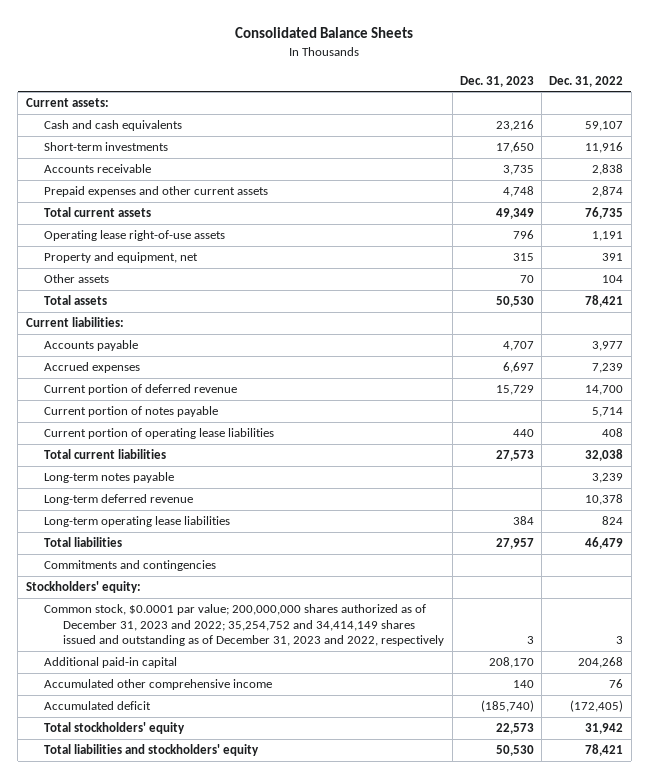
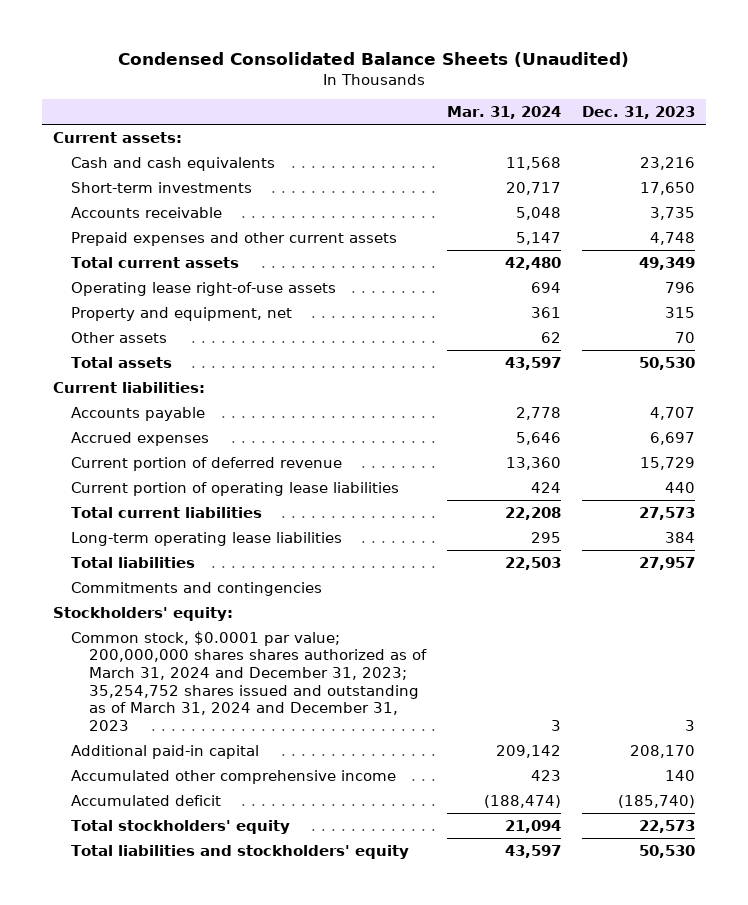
- Consolidated Balance Sheets
+ Condensed Consolidated Balance Sheets (Unaudited)
- | Dec. 31, 2023 | Dec. 31, 2022
+ | Mar. 31, 2024 | Dec. 31, 2023
- Current portion of notes payable | | 5,714
- Long-term notes payable | | 3,239
- Long-term deferred revenue | | 10,378
- Common stock, $0.0001 par value; 200,000,000 shares authorized as of December 31, 2023 and 2022; 35,254,752 and 34,414,149 shares issued and outstanding as of December 31, 2023 and 2022, respectively | 3 | 3
+ Common stock, $0.0001 par value; 200,000,000 shares shares authorized as of March 31, 2024 and December 31, 2023; 35,254,752 shares issued and outstanding as of March 31, 2024 and December 31, 2023 | 3 | 3

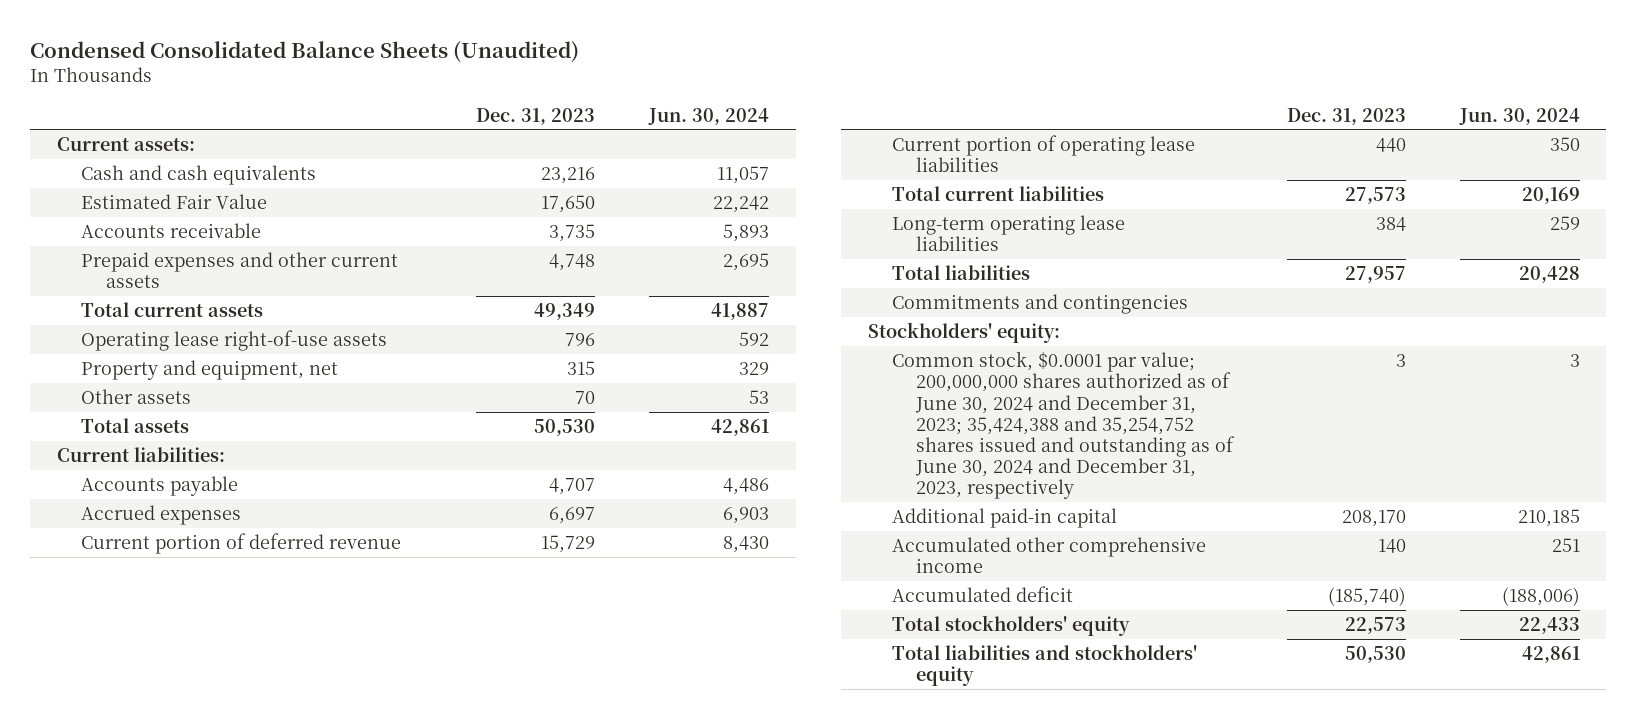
- | Mar. 31, 2024 | Dec. 31, 2023
+ | Dec. 31, 2023 | Jun. 30, 2024
- Short-term investments | 20,717 | 17,650
+ Estimated Fair Value | 17,650 | 22,242
- Common stock, $0.0001 par value; 200,000,000 shares shares authorized as of March 31, 2024 and December 31, 2023; 35,254,752 shares issued and outstanding as of March 31, 2024 and December 31, 2023 | 3 | 3
+ Common stock, $0.0001 par value; 200,000,000 shares authorized as of June 30, 2024 and December 31, 2023; 35,424,388 and 35,254,752 shares issued and outstanding as of June 30, 2024 and December 31, 2023, respectively | 3 | 3

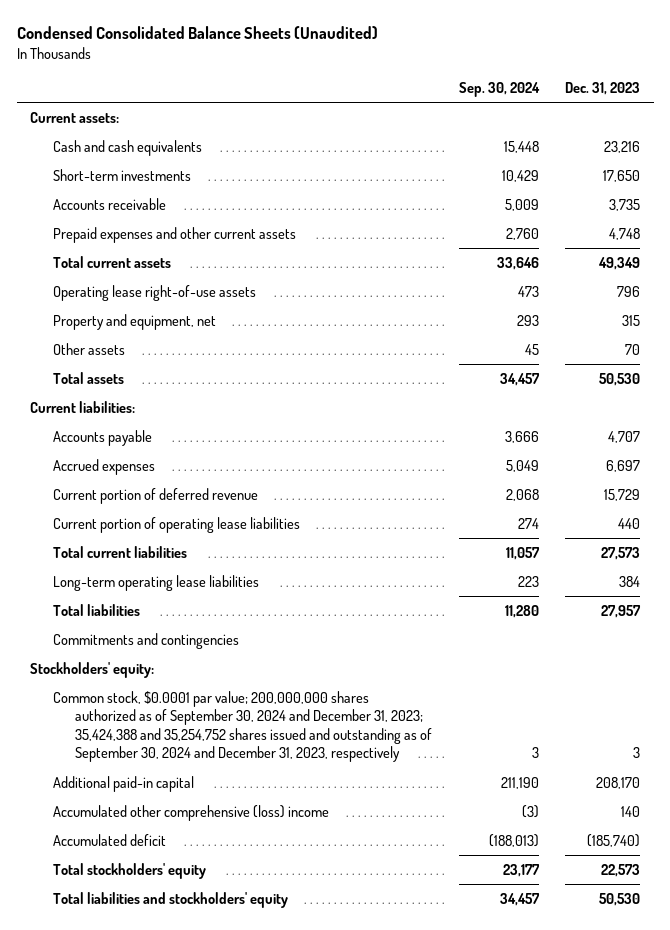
- | Dec. 31, 2023 | Jun. 30, 2024
+ | Sep. 30, 2024 | Dec. 31, 2023
- Estimated Fair Value | 17,650 | 22,242
+ Short-term investments | 10,429 | 17,650
- Common stock, $0.0001 par value; 200,000,000 shares authorized as of June 30, 2024 and December 31, 2023; 35,424,388 and 35,254,752 shares issued and outstanding as of June 30, 2024 and December 31, 2023, respectively | 3 | 3
+ Common stock, $0.0001 par value; 200,000,000 shares authorized as of September 30, 2024 and December 31, 2023; 35,424,388 and 35,254,752 shares issued and outstanding as of September 30, 2024 and December 31, 2023, respectively | 3 | 3
- Accumulated other comprehensive income | 140 | 251
+ Accumulated other comprehensive (loss) income | (3) | 140

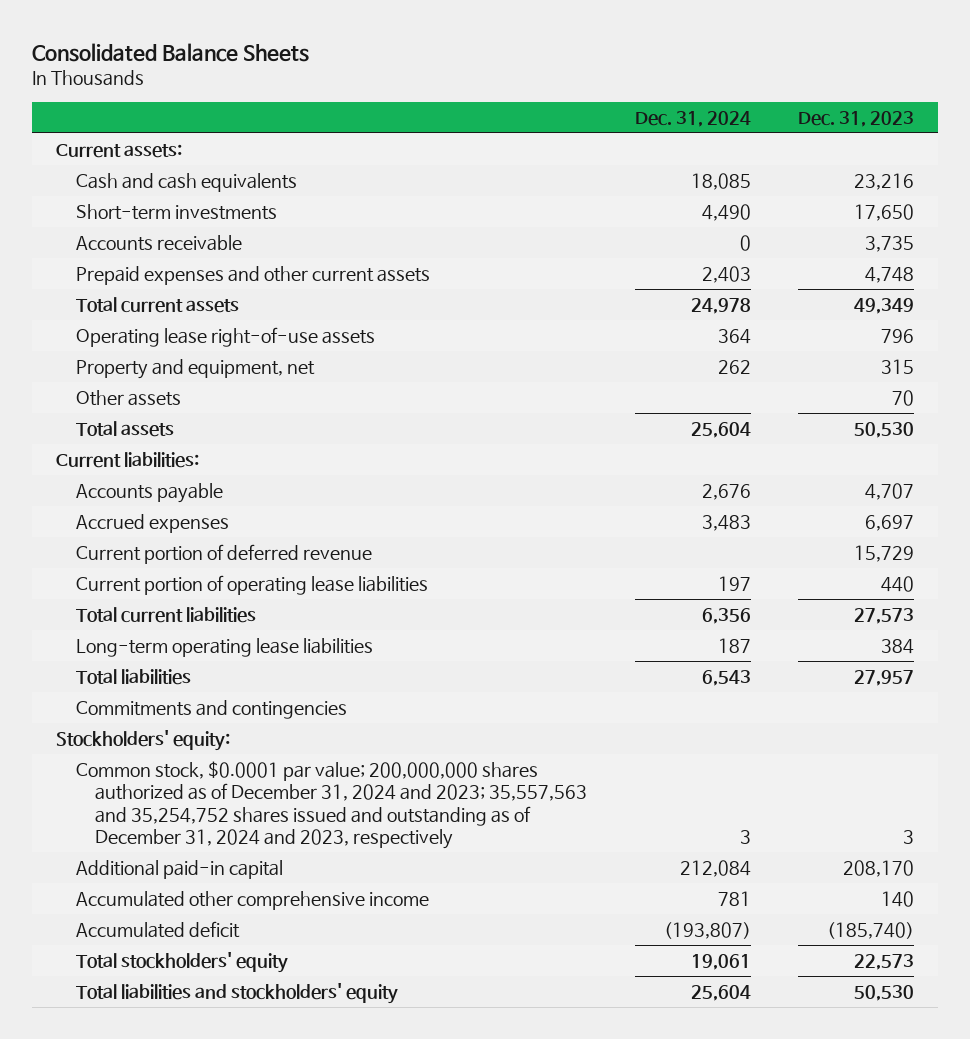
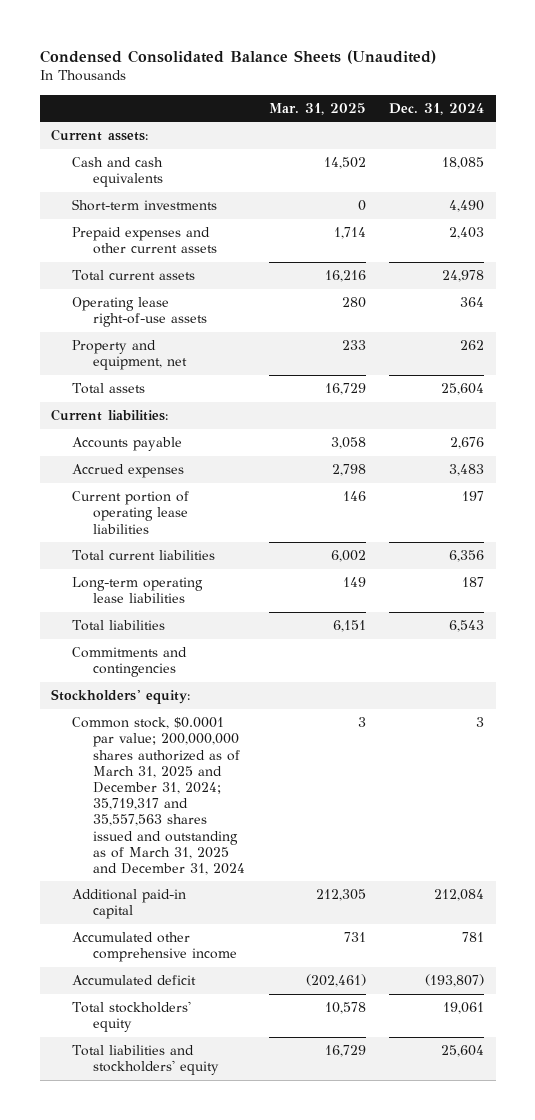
- Consolidated Balance Sheets
+ Condensed Consolidated Balance Sheets (Unaudited)
- | Dec. 31, 2024 | Dec. 31, 2023
+ | Mar. 31, 2025 | Dec. 31, 2024
- Accounts receivable | 0 | 3,735
- Other assets | | 70
- Current portion of deferred revenue | | 15,729
- Common stock, $0.0001 par value; 200,000,000 shares authorized as of December 31, 2024 and 2023; 35,557,563 and 35,254,752 shares issued and outstanding as of December 31, 2024 and 2023, respectively | 3 | 3
+ Common stock, $0.0001 par value; 200,000,000 shares authorized as of March 31, 2025 and December 31, 2024; 35,719,317 and 35,557,563 shares issued and outstanding as of March 31, 2025 and December 31, 2024 | 3 | 3

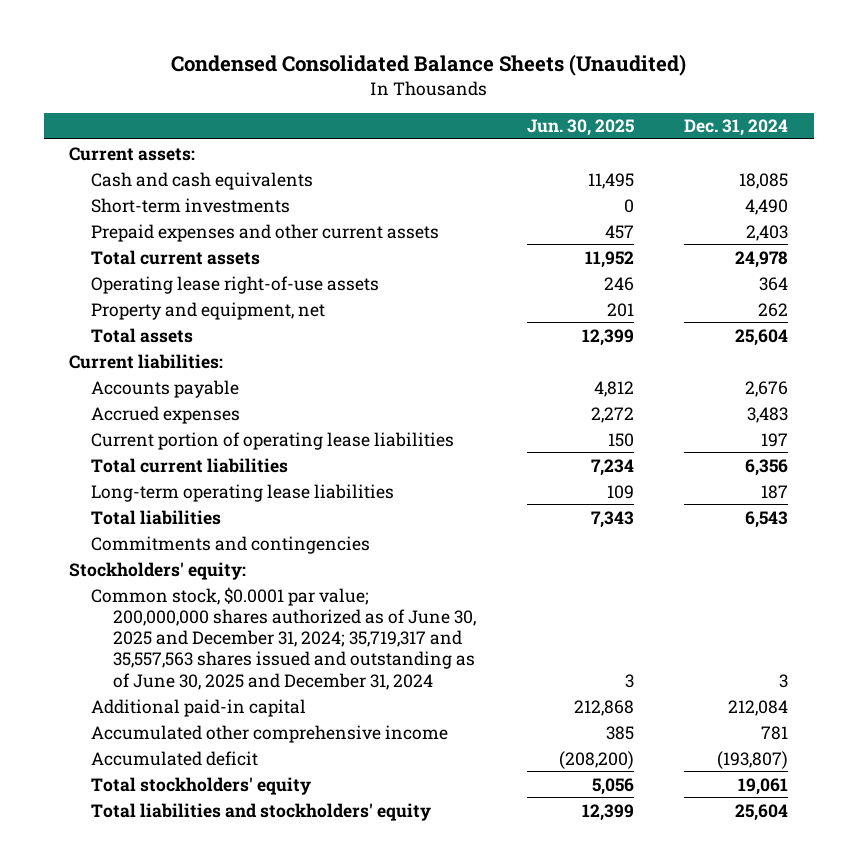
- | Mar. 31, 2025 | Dec. 31, 2024
+ | Jun. 30, 2025 | Dec. 31, 2024
- Common stock, $0.0001 par value; 200,000,000 shares authorized as of March 31, 2025 and December 31, 2024; 35,719,317 and 35,557,563 shares issued and outstanding as of March 31, 2025 and December 31, 2024 | 3 | 3
+ Common stock, $0.0001 par value; 200,000,000 shares authorized as of June 30, 2025 and December 31, 2024; 35,719,317 and 35,557,563 shares issued and outstanding as of June 30, 2025 and December 31, 2024 | 3 | 3

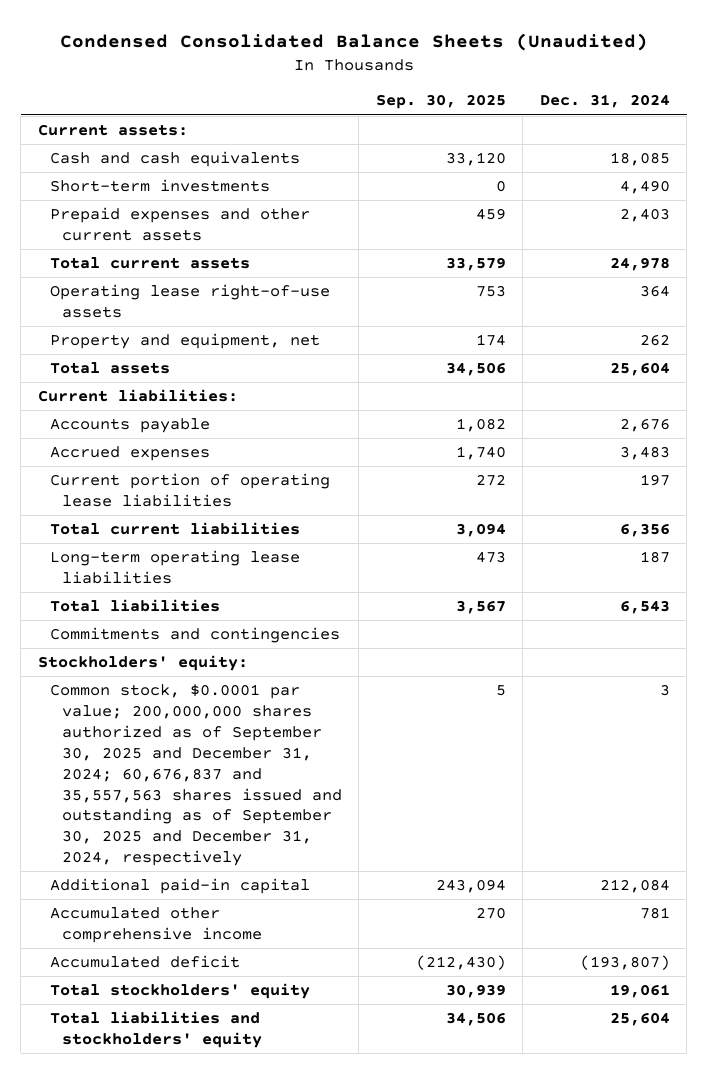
- | Jun. 30, 2025 | Dec. 31, 2024
+ | Sep. 30, 2025 | Dec. 31, 2024
- Common stock, $0.0001 par value; 200,000,000 shares authorized as of June 30, 2025 and December 31, 2024; 35,719,317 and 35,557,563 shares issued and outstanding as of June 30, 2025 and December 31, 2024 | 3 | 3
+ Common stock, $0.0001 par value; 200,000,000 shares authorized as of September 30, 2025 and December 31, 2024; 60,676,837 and 35,557,563 shares issued and outstanding as of September 30, 2025 and December 31, 2024, respectively | 5 | 3

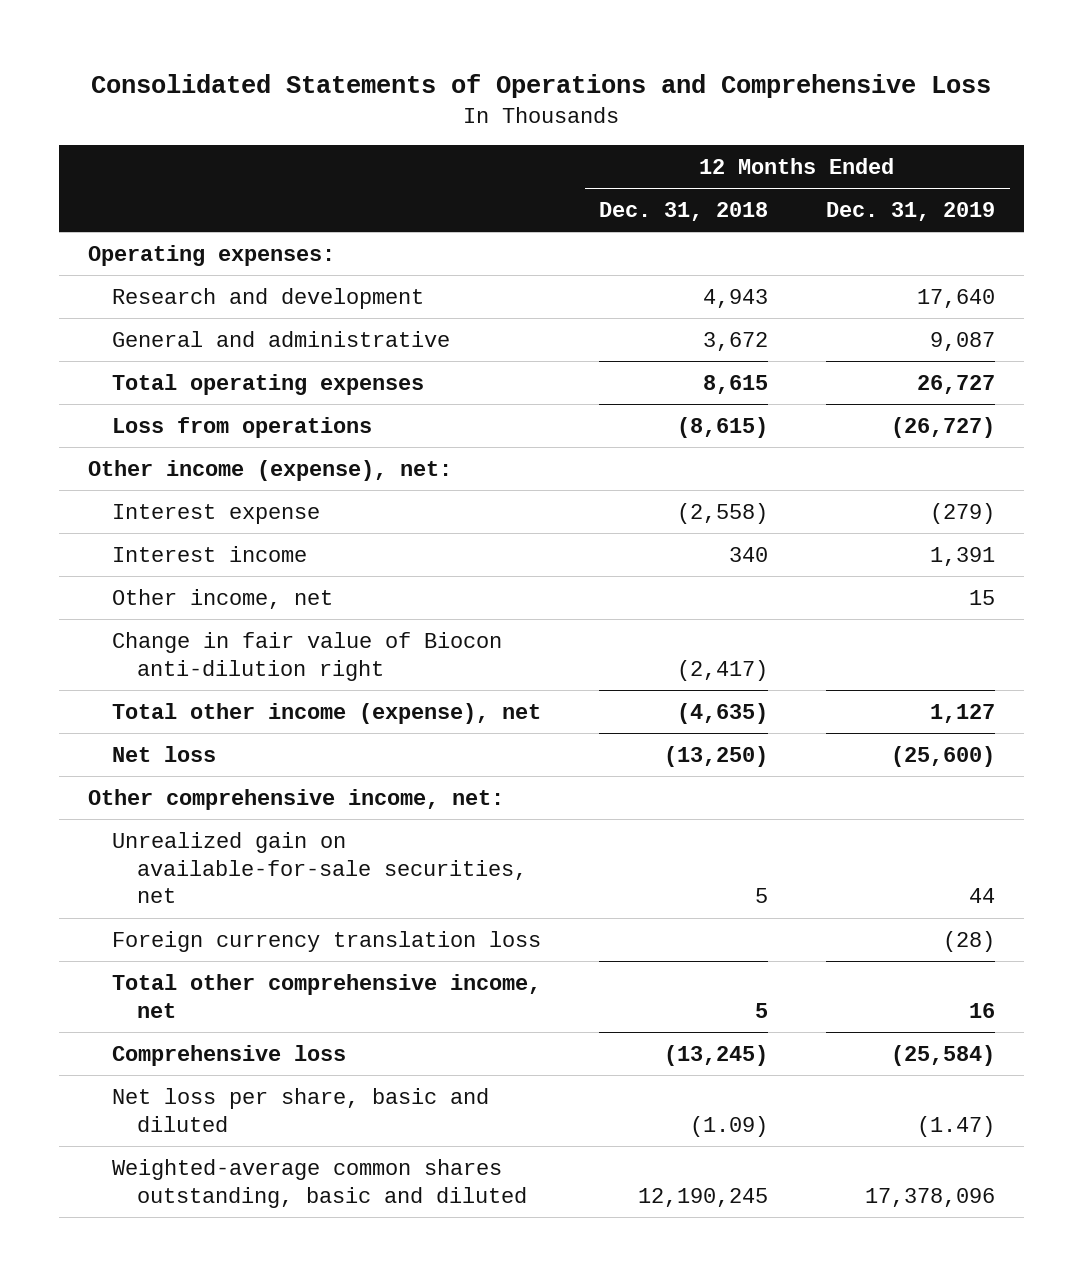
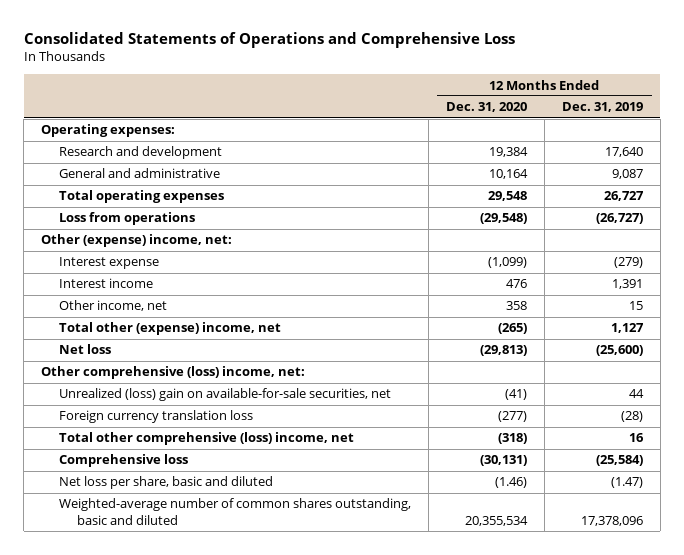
- | 12 Months Ended Dec. 31, 2018 | 12 Months Ended Dec. 31, 2019
+ | 12 Months Ended Dec. 31, 2020 | 12 Months Ended Dec. 31, 2019
- Other income (expense), net:
+ Other (expense) income, net:
- Change in fair value of Biocon anti-dilution right | (2,417) |
- Total other income (expense), net | (4,635) | 1,127
+ Total other (expense) income, net | (265) | 1,127
- Other comprehensive income, net:
- Unrealized gain on available-for-sale securities, net | 5 | 44
+ Other comprehensive (loss) income, net:
+ Unrealized (loss) gain on available-for-sale securities, net | (41) | 44
- Total other comprehensive income, net | 5 | 16
+ Total other comprehensive (loss) income, net | (318) | 16
- Weighted-average common shares outstanding, basic and diluted | 12,190,245 | 17,378,096
+ Weighted-average number of common shares outstanding, basic and diluted | 20,355,534 | 17,378,096

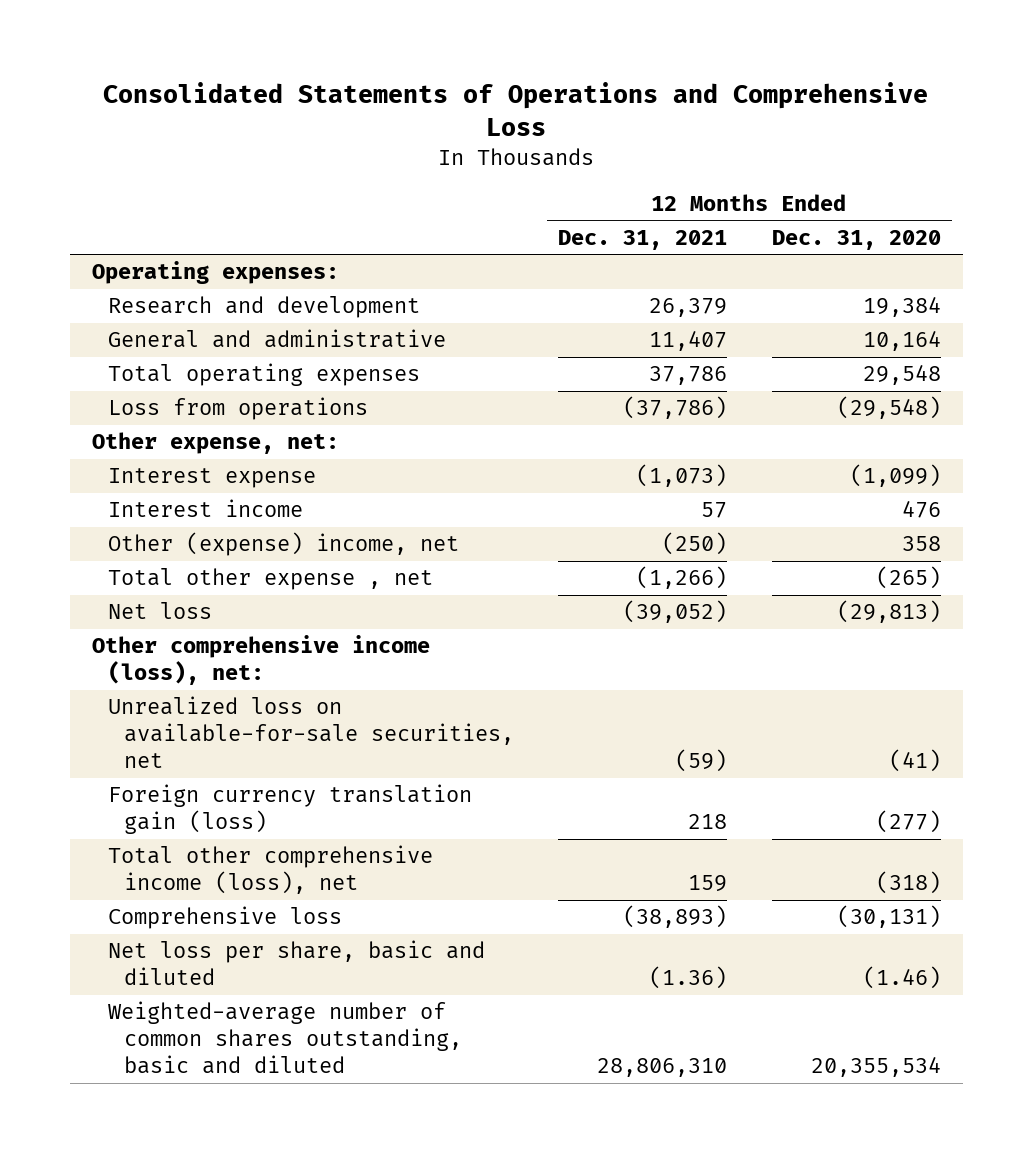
- | 12 Months Ended Dec. 31, 2020 | 12 Months Ended Dec. 31, 2019
+ | 12 Months Ended Dec. 31, 2021 | 12 Months Ended Dec. 31, 2020
- Other (expense) income, net:
+ Other expense, net:
- Other income, net | 358 | 15
- Total other (expense) income, net | (265) | 1,127
+ Other (expense) income, net | (250) | 358
+ Total other expense , net | (1,266) | (265)
- Other comprehensive (loss) income, net:
- Unrealized (loss) gain on available-for-sale securities, net | (41) | 44
- Foreign currency translation loss | (277) | (28)
- Total other comprehensive (loss) income, net | (318) | 16
+ Other comprehensive income (loss), net:
+ Unrealized loss on available-for-sale securities, net | (59) | (41)
+ Foreign currency translation gain (loss) | 218 | (277)
+ Total other comprehensive income (loss), net | 159 | (318)

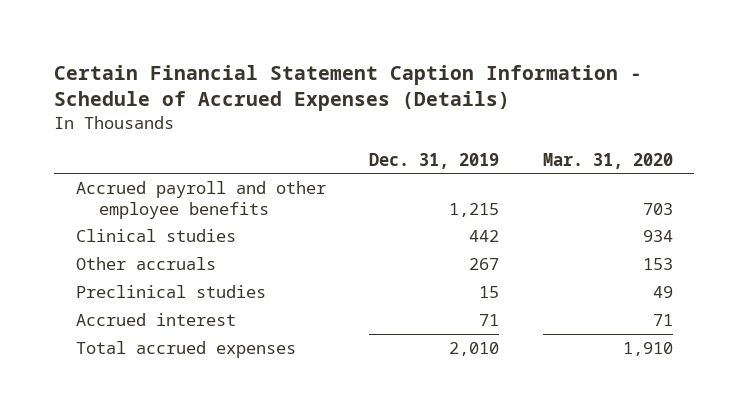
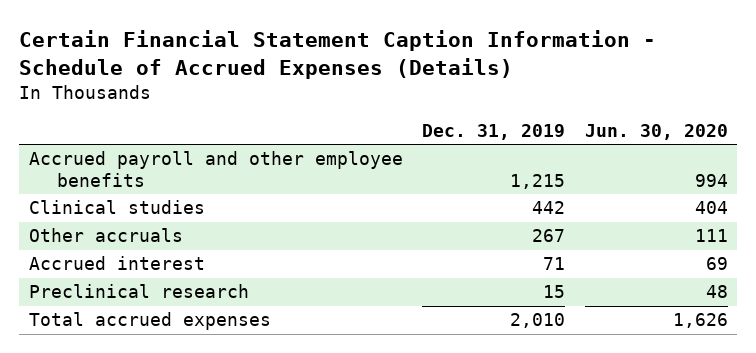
- | Dec. 31, 2019 | Mar. 31, 2020
+ | Dec. 31, 2019 | Jun. 30, 2020
- Preclinical studies | 15 | 49
+ Preclinical research | 15 | 48

